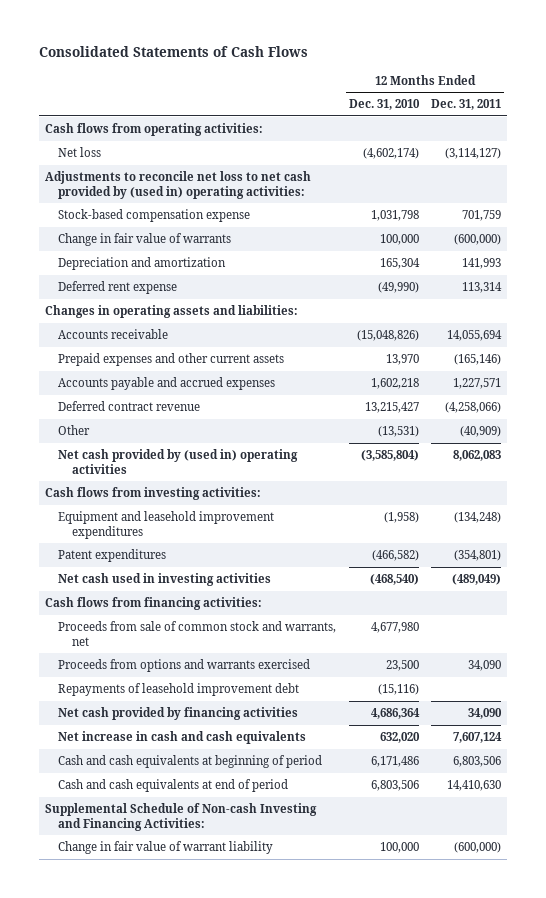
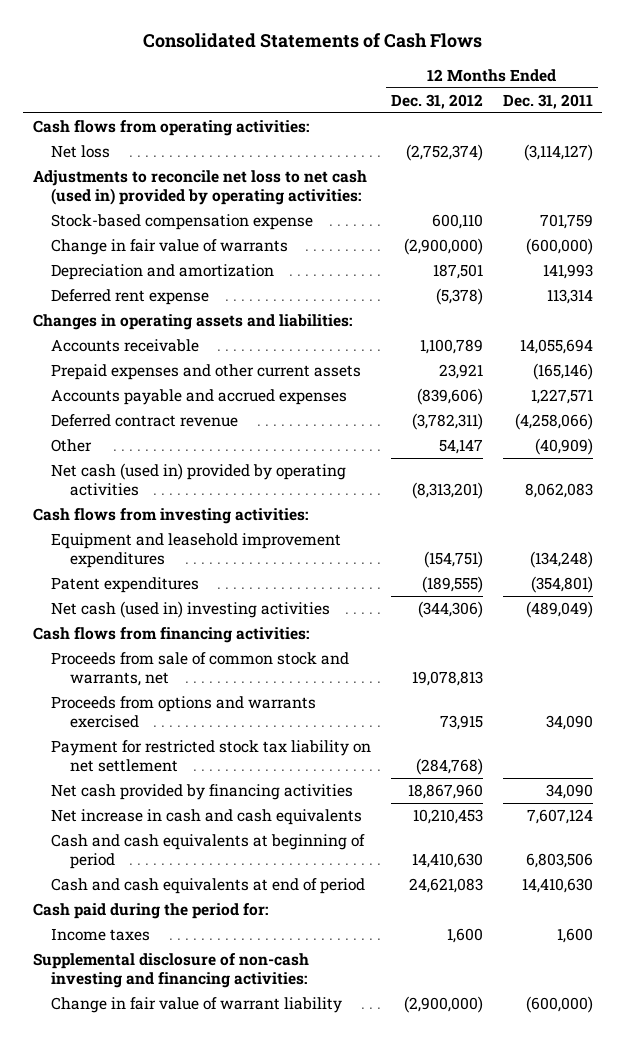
- | 12 Months Ended Dec. 31, 2010 | 12 Months Ended Dec. 31, 2011
+ | 12 Months Ended Dec. 31, 2012 | 12 Months Ended Dec. 31, 2011
- Adjustments to reconcile net loss to net cash provided by (used in) operating activities:
+ Adjustments to reconcile net loss to net cash (used in) provided by operating activities:
- Net cash provided by (used in) operating activities | (3,585,804) | 8,062,083
+ Net cash (used in) provided by operating activities | (8,313,201) | 8,062,083
- Net cash used in investing activities | (468,540) | (489,049)
+ Net cash (used in) investing activities | (344,306) | (489,049)
- Repayments of leasehold improvement debt | (15,116) |
+ Payment for restricted stock tax liability on net settlement | (284,768) |
- Supplemental Schedule of Non-cash Investing and Financing Activities:
+ Cash paid during the period for:
+ Income taxes | 1,600 | 1,600
+ Supplemental disclosure of non-cash investing and financing activities:

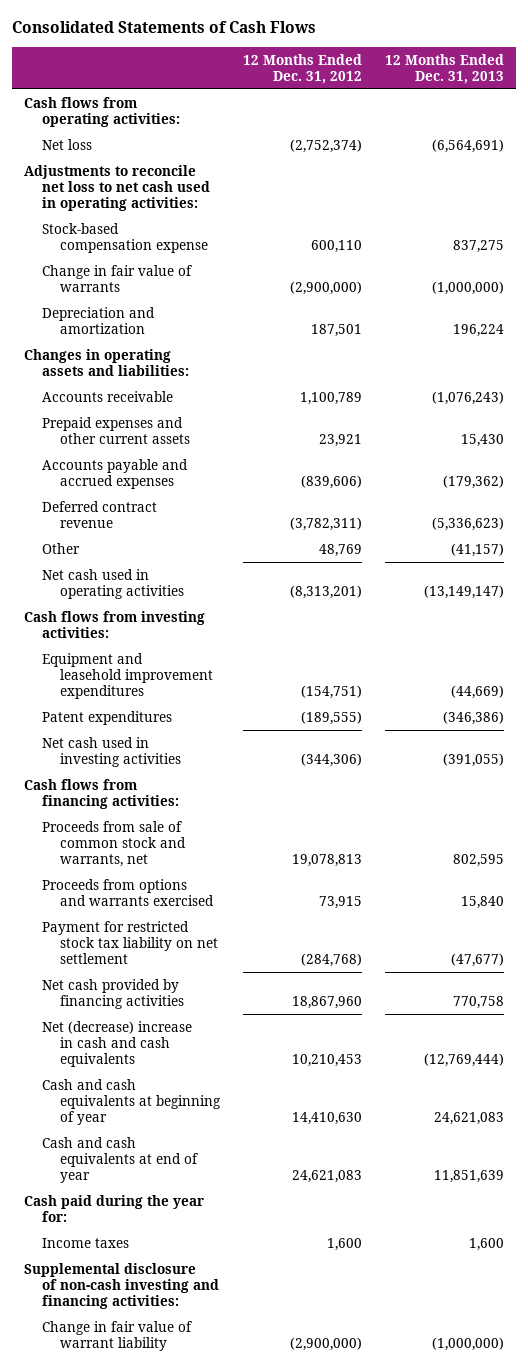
- | 12 Months Ended Dec. 31, 2012 | 12 Months Ended Dec. 31, 2011
+ | 12 Months Ended Dec. 31, 2012 | 12 Months Ended Dec. 31, 2013
- Adjustments to reconcile net loss to net cash (used in) provided by operating activities:
+ Adjustments to reconcile net loss to net cash used in operating activities:
- Deferred rent expense | (5,378) | 113,314
- Other | 54,147 | (40,909)
- Net cash (used in) provided by operating activities | (8,313,201) | 8,062,083
+ Other | 48,769 | (41,157)
+ Net cash used in operating activities | (8,313,201) | (13,149,147)
- Net cash (used in) investing activities | (344,306) | (489,049)
+ Net cash used in investing activities | (344,306) | (391,055)
- Net increase in cash and cash equivalents | 10,210,453 | 7,607,124
- Cash and cash equivalents at beginning of period | 14,410,630 | 6,803,506
- Cash and cash equivalents at end of period | 24,621,083 | 14,410,630
- Cash paid during the period for:
+ Net (decrease) increase in cash and cash equivalents | 10,210,453 | (12,769,444)
+ Cash and cash equivalents at beginning of year | 14,410,630 | 24,621,083
+ Cash and cash equivalents at end of year | 24,621,083 | 11,851,639
+ Cash paid during the year for:

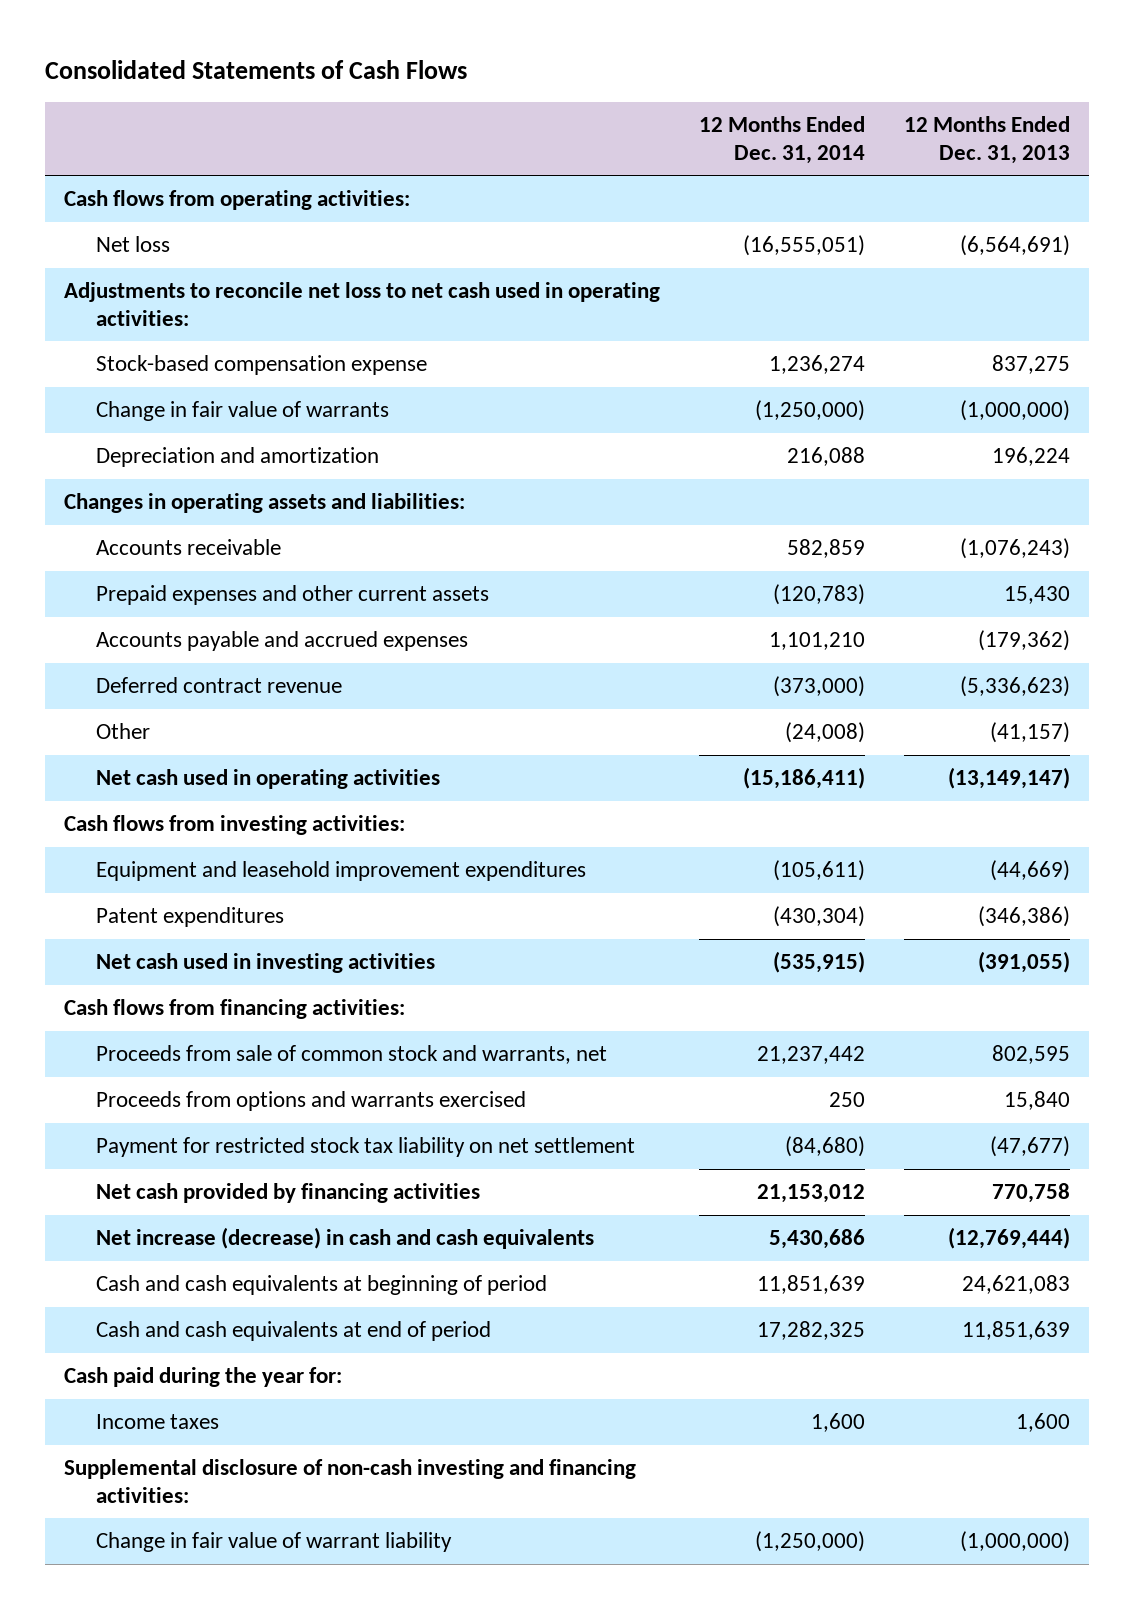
- | 12 Months Ended Dec. 31, 2012 | 12 Months Ended Dec. 31, 2013
+ | 12 Months Ended Dec. 31, 2014 | 12 Months Ended Dec. 31, 2013
- Net (decrease) increase in cash and cash equivalents | 10,210,453 | (12,769,444)
- Cash and cash equivalents at beginning of year | 14,410,630 | 24,621,083
- Cash and cash equivalents at end of year | 24,621,083 | 11,851,639
+ Net increase (decrease) in cash and cash equivalents | 5,430,686 | (12,769,444)
+ Cash and cash equivalents at beginning of period | 11,851,639 | 24,621,083
+ Cash and cash equivalents at end of period | 17,282,325 | 11,851,639

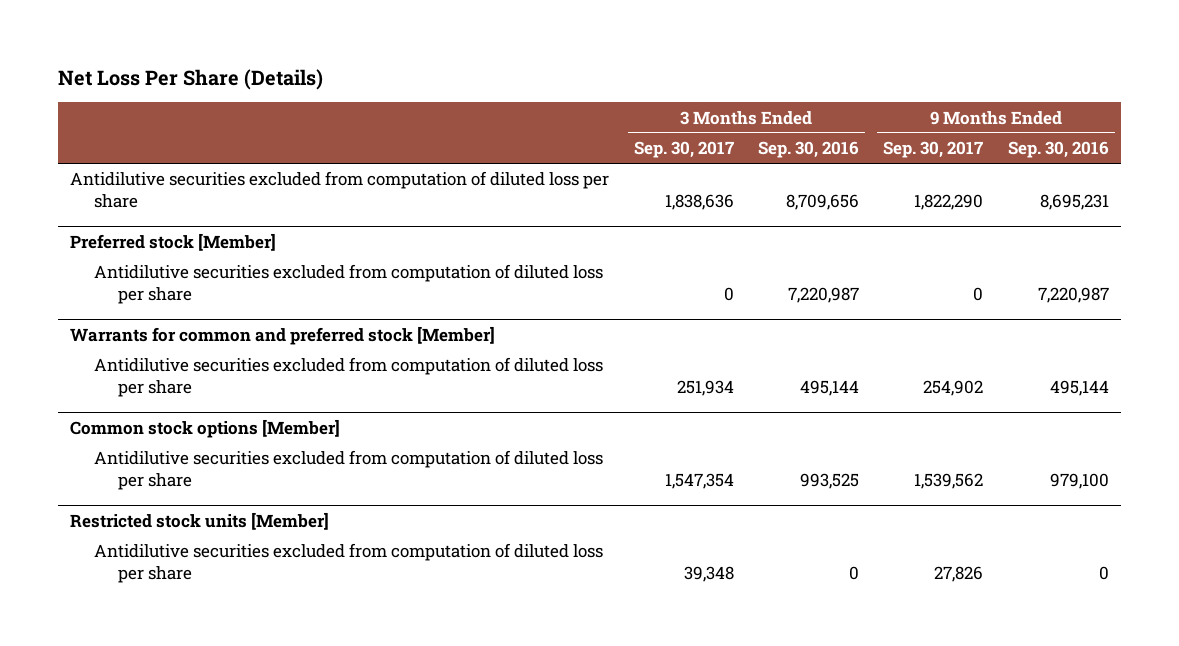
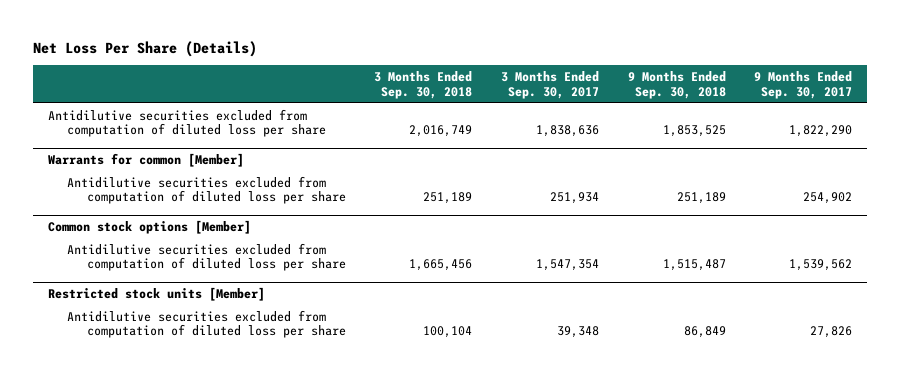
- | 3 Months Ended Sep. 30, 2017 | 3 Months Ended Sep. 30, 2016 | 9 Months Ended Sep. 30, 2017 | 9 Months Ended Sep. 30, 2016
+ | 3 Months Ended Sep. 30, 2018 | 3 Months Ended Sep. 30, 2017 | 9 Months Ended Sep. 30, 2018 | 9 Months Ended Sep. 30, 2017
- Preferred stock [Member]
- Antidilutive securities excluded from computation of diluted loss per share | 0 | 7,220,987 | 0 | 7,220,987
- Warrants for common and preferred stock [Member]
+ Warrants for common [Member]

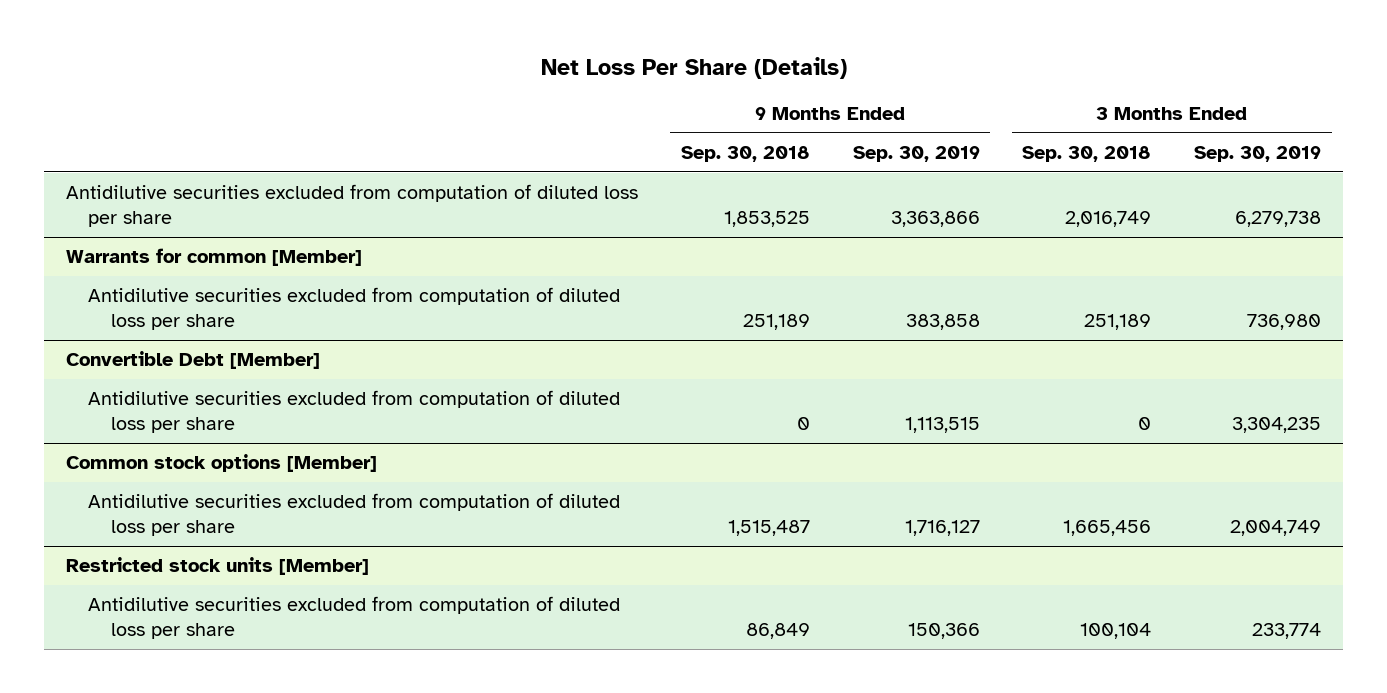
- | 3 Months Ended Sep. 30, 2018 | 3 Months Ended Sep. 30, 2017 | 9 Months Ended Sep. 30, 2018 | 9 Months Ended Sep. 30, 2017
+ | 9 Months Ended Sep. 30, 2018 | 9 Months Ended Sep. 30, 2019 | 3 Months Ended Sep. 30, 2018 | 3 Months Ended Sep. 30, 2019
+ Convertible Debt [Member]
+ Antidilutive securities excluded from computation of diluted loss per share | 0 | 1,113,515 | 0 | 3,304,235

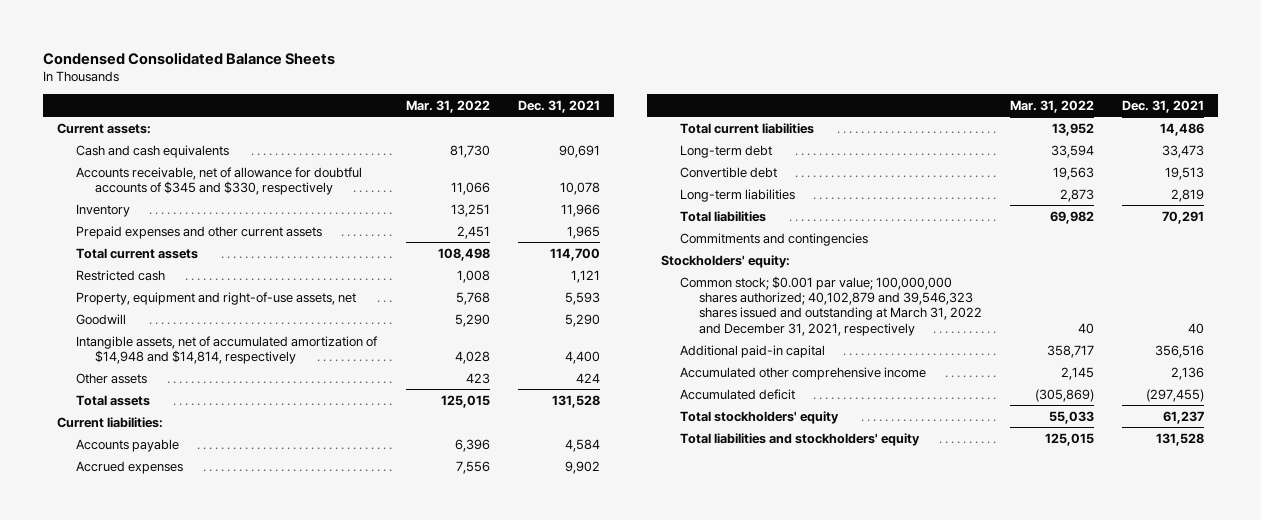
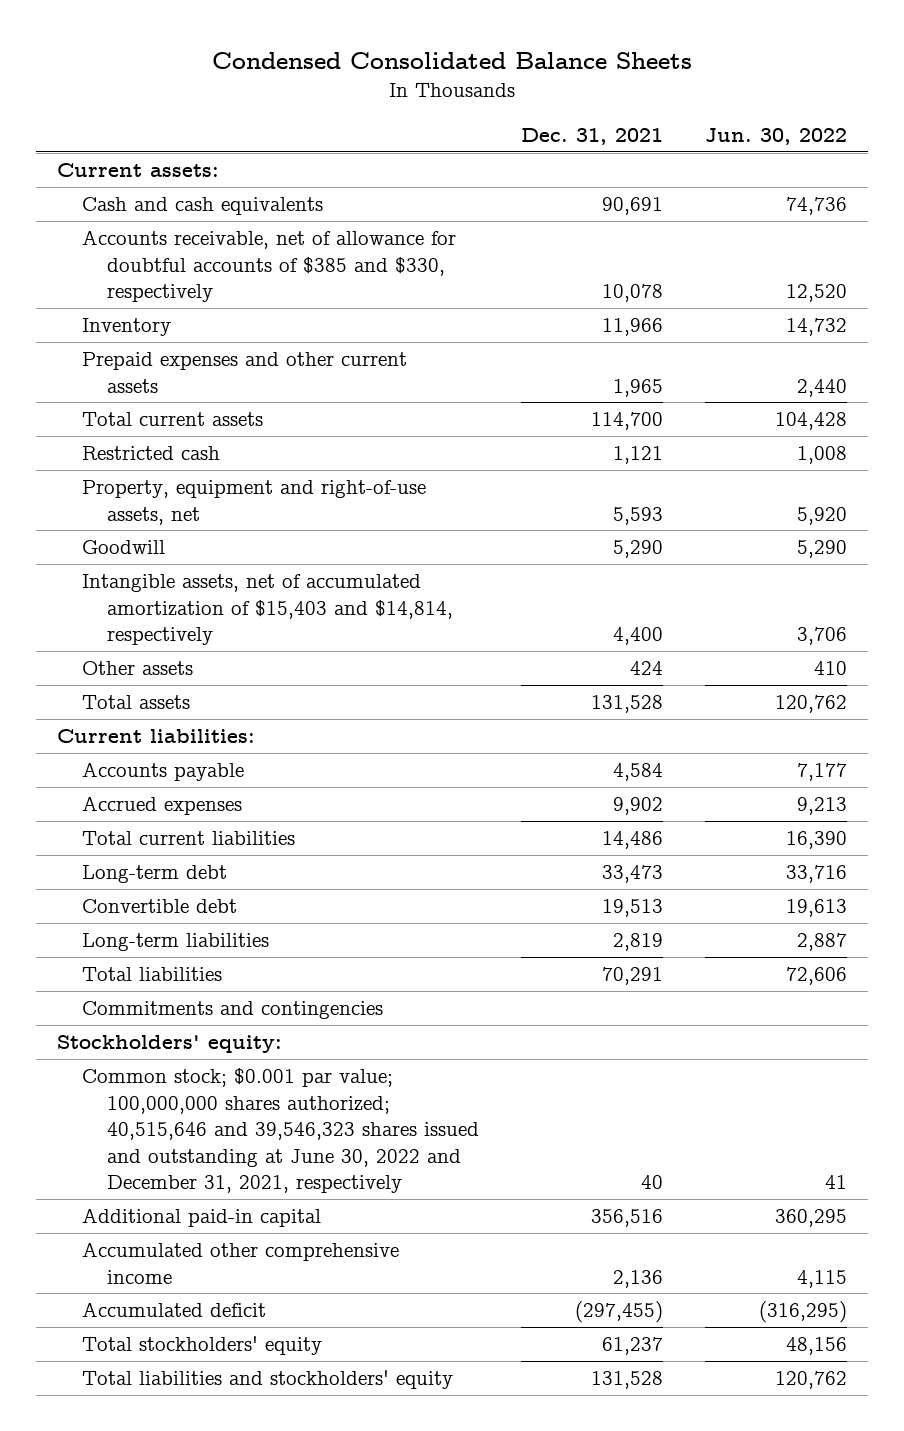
- | Mar. 31, 2022 | Dec. 31, 2021
+ | Dec. 31, 2021 | Jun. 30, 2022
- Accounts receivable, net of allowance for doubtful accounts of $345 and $330, respectively | 11,066 | 10,078
+ Accounts receivable, net of allowance for doubtful accounts of $385 and $330, respectively | 10,078 | 12,520
- Intangible assets, net of accumulated amortization of $14,948 and $14,814, respectively | 4,028 | 4,400
+ Intangible assets, net of accumulated amortization of $15,403 and $14,814, respectively | 4,400 | 3,706
- Common stock; $0.001 par value; 100,000,000 shares authorized; 40,102,879 and 39,546,323 shares issued and outstanding at March 31, 2022 and December 31, 2021, respectively | 40 | 40
+ Common stock; $0.001 par value; 100,000,000 shares authorized; 40,515,646 and 39,546,323 shares issued and outstanding at June 30, 2022 and December 31, 2021, respectively | 40 | 41

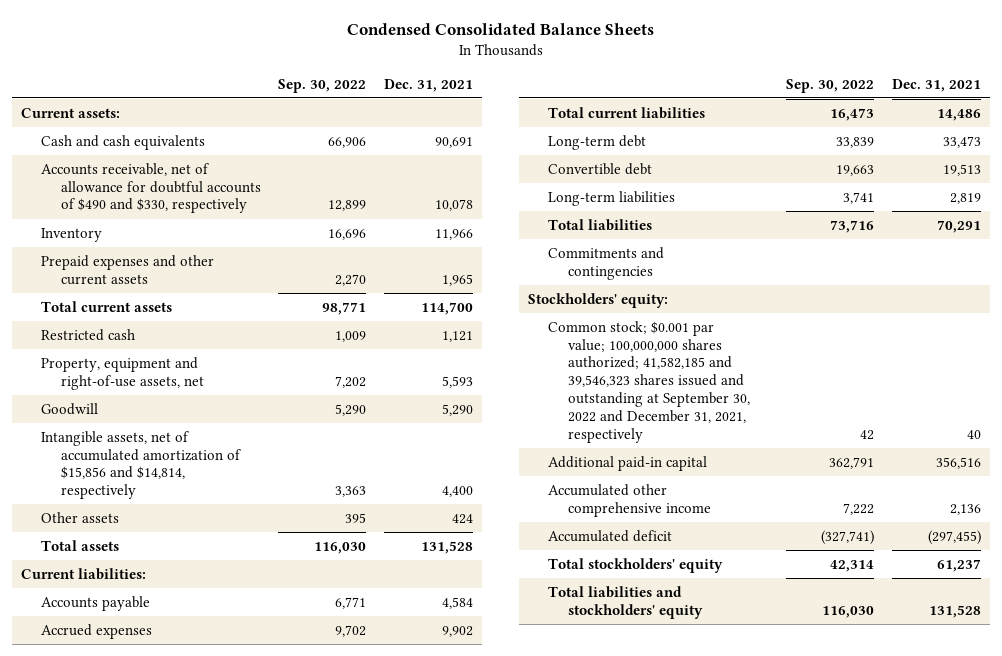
- | Dec. 31, 2021 | Jun. 30, 2022
+ | Sep. 30, 2022 | Dec. 31, 2021
- Accounts receivable, net of allowance for doubtful accounts of $385 and $330, respectively | 10,078 | 12,520
+ Accounts receivable, net of allowance for doubtful accounts of $490 and $330, respectively | 12,899 | 10,078
- Intangible assets, net of accumulated amortization of $15,403 and $14,814, respectively | 4,400 | 3,706
+ Intangible assets, net of accumulated amortization of $15,856 and $14,814, respectively | 3,363 | 4,400
- Common stock; $0.001 par value; 100,000,000 shares authorized; 40,515,646 and 39,546,323 shares issued and outstanding at June 30, 2022 and December 31, 2021, respectively | 40 | 41
+ Common stock; $0.001 par value; 100,000,000 shares authorized; 41,582,185 and 39,546,323 shares issued and outstanding at September 30, 2022 and December 31, 2021, respectively | 42 | 40

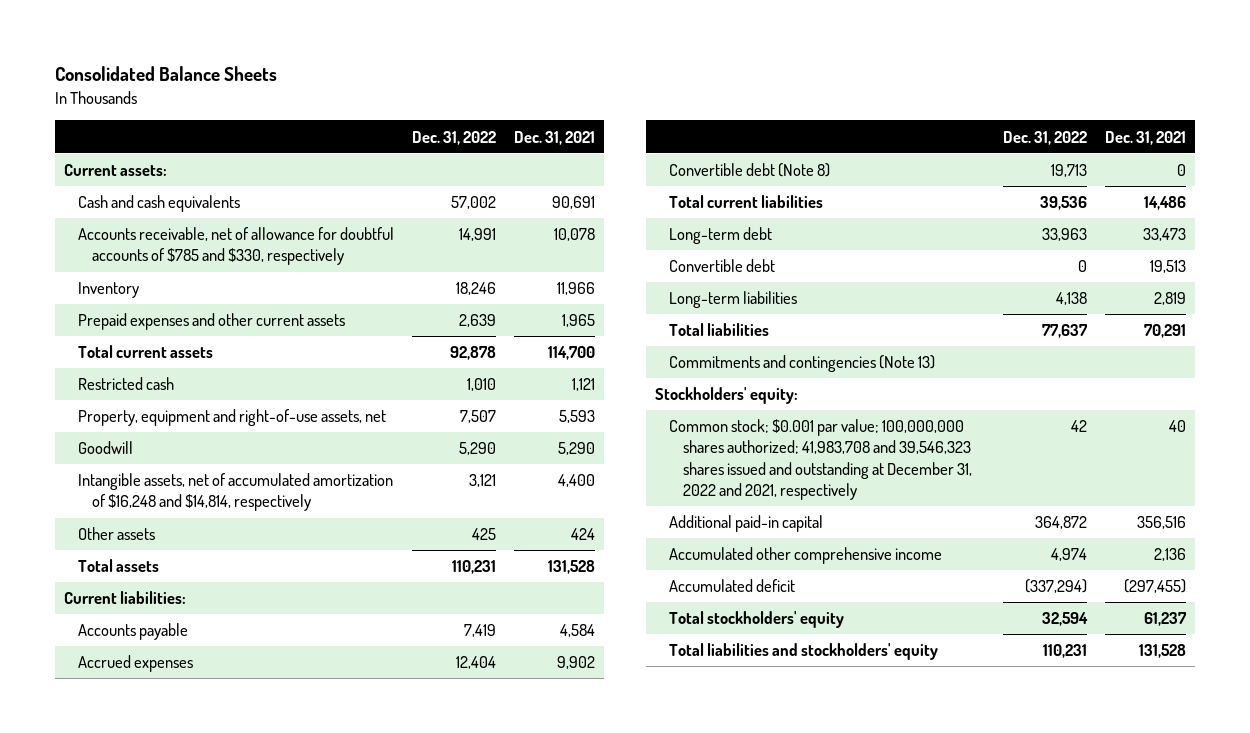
- Condensed Consolidated Balance Sheets
+ Consolidated Balance Sheets
- | Sep. 30, 2022 | Dec. 31, 2021
+ | Dec. 31, 2022 | Dec. 31, 2021
- Accounts receivable, net of allowance for doubtful accounts of $490 and $330, respectively | 12,899 | 10,078
+ Accounts receivable, net of allowance for doubtful accounts of $785 and $330, respectively | 14,991 | 10,078
- Intangible assets, net of accumulated amortization of $15,856 and $14,814, respectively | 3,363 | 4,400
+ Intangible assets, net of accumulated amortization of $16,248 and $14,814, respectively | 3,121 | 4,400
+ Convertible debt (Note 8) | 19,713 | 0
- Commitments and contingencies
+ Commitments and contingencies (Note 13)
- Common stock; $0.001 par value; 100,000,000 shares authorized; 41,582,185 and 39,546,323 shares issued and outstanding at September 30, 2022 and December 31, 2021, respectively | 42 | 40
+ Common stock; $0.001 par value; 100,000,000 shares authorized; 41,983,708 and 39,546,323 shares issued and outstanding at December 31, 2022 and 2021, respectively | 42 | 40

